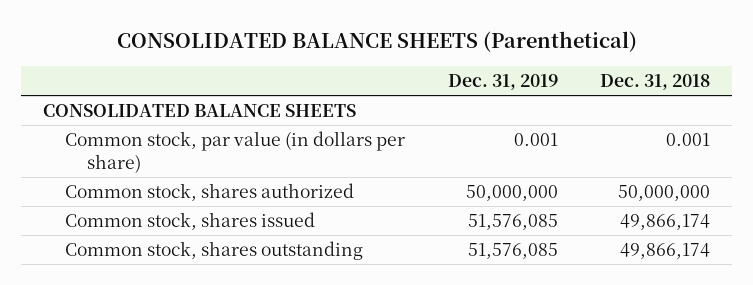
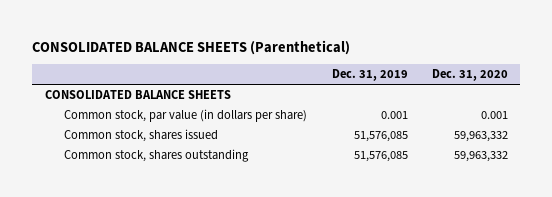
- | Dec. 31, 2019 | Dec. 31, 2018
+ | Dec. 31, 2019 | Dec. 31, 2020
- Common stock, shares authorized | 50,000,000 | 50,000,000

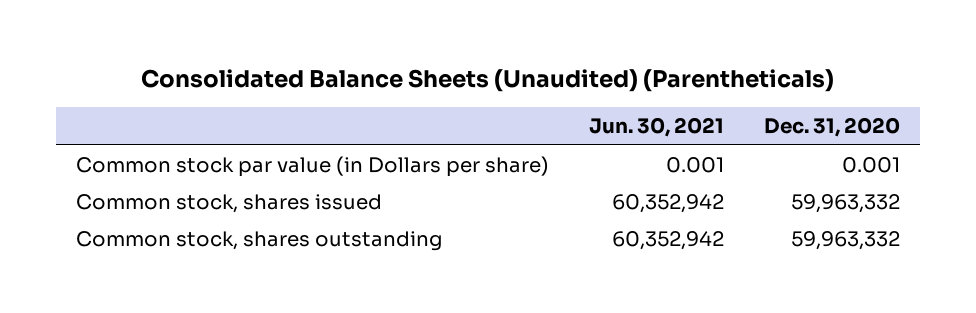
- CONSOLIDATED BALANCE SHEETS (Parenthetical)
+ Consolidated Balance Sheets (Unaudited) (Parentheticals)
- | Dec. 31, 2019 | Dec. 31, 2020
+ | Jun. 30, 2021 | Dec. 31, 2020
- CONSOLIDATED BALANCE SHEETS
- Common stock, par value (in dollars per share) | 0.001 | 0.001
+ Common stock par value (in Dollars per share) | 0.001 | 0.001

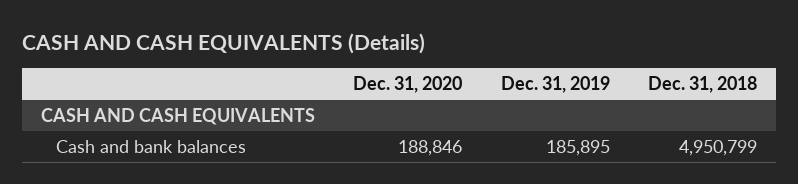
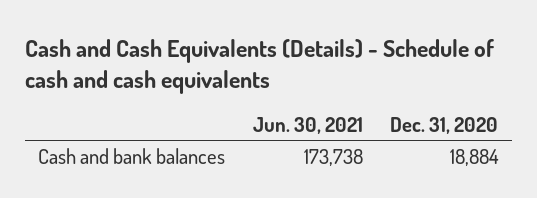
- CASH AND CASH EQUIVALENTS (Details)
+ Cash and Cash Equivalents (Details) - Schedule of cash and cash equivalents
- | Dec. 31, 2020 | Dec. 31, 2019 | Dec. 31, 2018
+ | Jun. 30, 2021 | Dec. 31, 2020
- CASH AND CASH EQUIVALENTS
- Cash and bank balances | 188,846 | 185,895 | 4,950,799
+ Cash and bank balances | 173,738 | 18,884

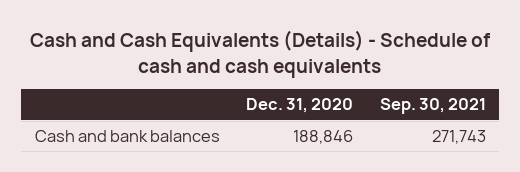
- | Jun. 30, 2021 | Dec. 31, 2020
+ | Dec. 31, 2020 | Sep. 30, 2021
- Cash and bank balances | 173,738 | 18,884
+ Cash and bank balances | 188,846 | 271,743

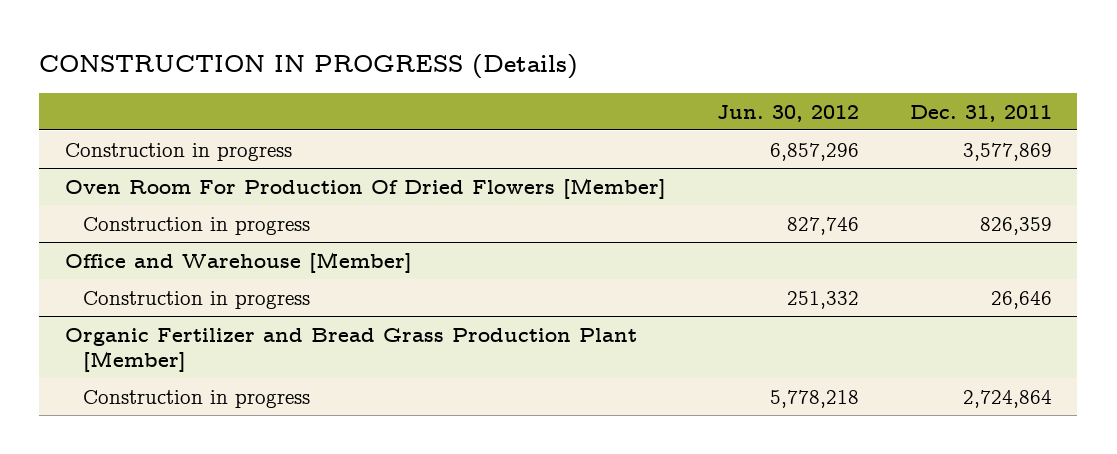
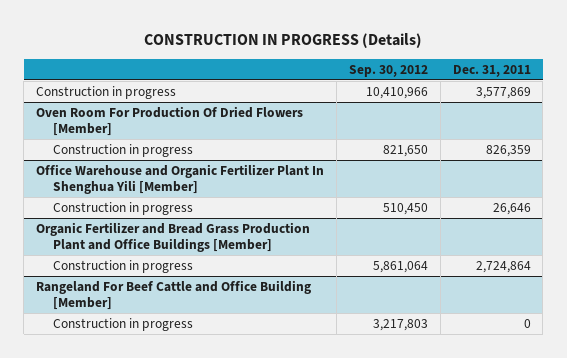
- | Jun. 30, 2012 | Dec. 31, 2011
+ | Sep. 30, 2012 | Dec. 31, 2011
- Office and Warehouse [Member]
+ Office Warehouse and Organic Fertilizer Plant In Shenghua Yili [Member]
- Organic Fertilizer and Bread Grass Production Plant [Member]
+ Organic Fertilizer and Bread Grass Production Plant and Office Buildings [Member]
+ Rangeland For Beef Cattle and Office Building [Member]
+ Construction in progress | 3,217,803 | 0

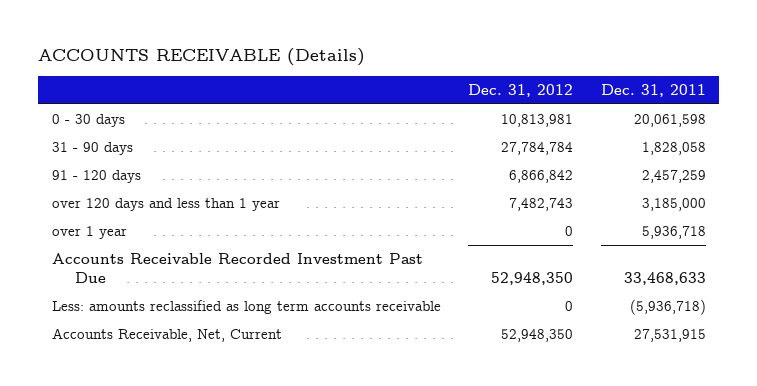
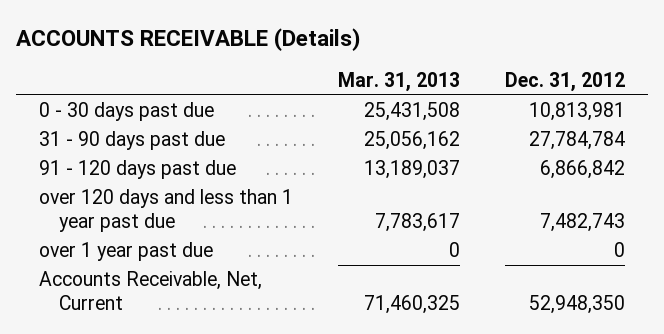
- | Dec. 31, 2012 | Dec. 31, 2011
+ | Mar. 31, 2013 | Dec. 31, 2012
- 0 - 30 days | 10,813,981 | 20,061,598
- 31 - 90 days | 27,784,784 | 1,828,058
- 91 - 120 days | 6,866,842 | 2,457,259
- over 120 days and less than 1 year | 7,482,743 | 3,185,000
- over 1 year | 0 | 5,936,718
- Accounts Receivable Recorded Investment Past Due | 52,948,350 | 33,468,633
- Less: amounts reclassified as long term accounts receivable | 0 | (5,936,718)
+ 0 - 30 days past due | 25,431,508 | 10,813,981
+ 31 - 90 days past due | 25,056,162 | 27,784,784
+ 91 - 120 days past due | 13,189,037 | 6,866,842
+ over 120 days and less than 1 year past due | 7,783,617 | 7,482,743
+ over 1 year past due | 0 | 0

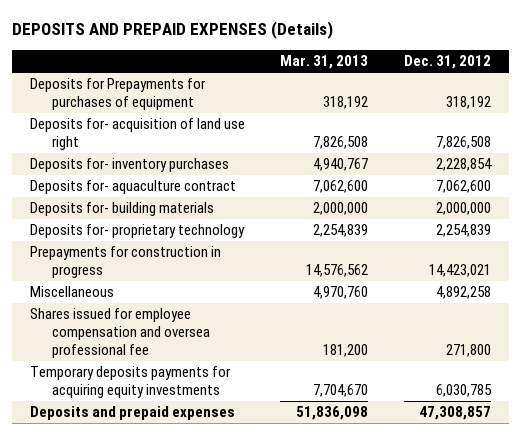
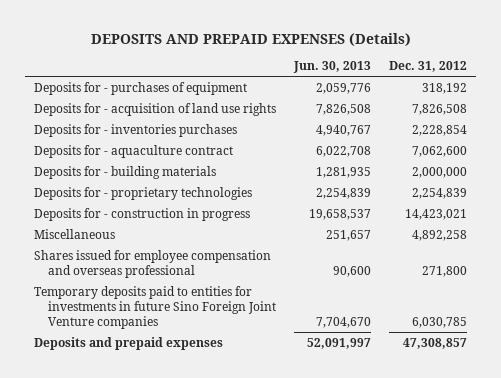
- | Mar. 31, 2013 | Dec. 31, 2012
+ | Jun. 30, 2013 | Dec. 31, 2012
- Deposits for Prepayments for purchases of equipment | 318,192 | 318,192
- Deposits for- acquisition of land use right | 7,826,508 | 7,826,508
- Deposits for- inventory purchases | 4,940,767 | 2,228,854
- Deposits for- aquaculture contract | 7,062,600 | 7,062,600
- Deposits for- building materials | 2,000,000 | 2,000,000
- Deposits for- proprietary technology | 2,254,839 | 2,254,839
- Prepayments for construction in progress | 14,576,562 | 14,423,021
+ Deposits for - purchases of equipment | 2,059,776 | 318,192
+ Deposits for - acquisition of land use rights | 7,826,508 | 7,826,508
+ Deposits for - inventories purchases | 4,940,767 | 2,228,854
+ Deposits for - aquaculture contract | 6,022,708 | 7,062,600
+ Deposits for - building materials | 1,281,935 | 2,000,000
+ Deposits for - proprietary technologies | 2,254,839 | 2,254,839
+ Deposits for - construction in progress | 19,658,537 | 14,423,021
- Shares issued for employee compensation and oversea professional fee | 181,200 | 271,800
- Temporary deposits payments for acquiring equity investments | 7,704,670 | 6,030,785
+ Shares issued for employee compensation and overseas professional | 90,600 | 271,800
+ Temporary deposits paid to entities for investments in future Sino Foreign Joint Venture companies | 7,704,670 | 6,030,785

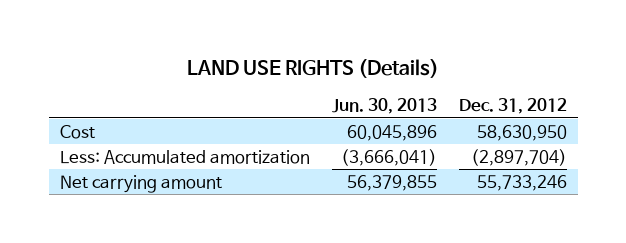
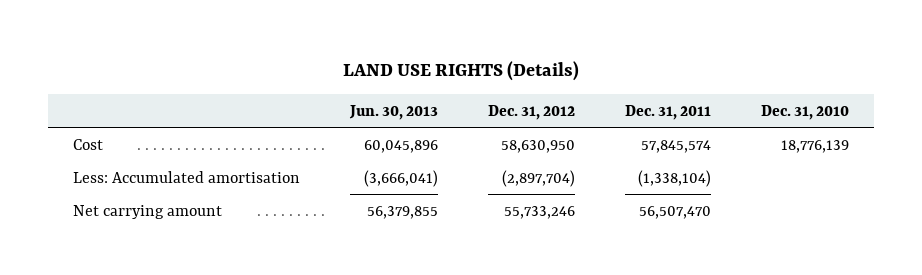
- | Jun. 30, 2013 | Dec. 31, 2012
+ | Jun. 30, 2013 | Dec. 31, 2012 | Dec. 31, 2011 | Dec. 31, 2010
- Less: Accumulated amortization | (3,666,041) | (2,897,704)
+ Less: Accumulated amortisation | (3,666,041) | (2,897,704) | (1,338,104) |

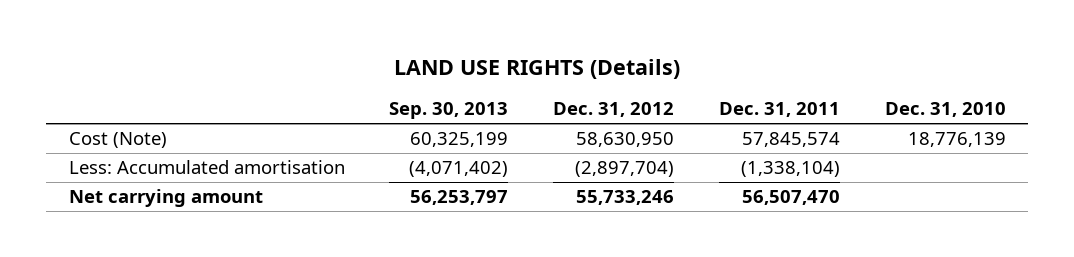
- | Jun. 30, 2013 | Dec. 31, 2012 | Dec. 31, 2011 | Dec. 31, 2010
+ | Sep. 30, 2013 | Dec. 31, 2012 | Dec. 31, 2011 | Dec. 31, 2010
- Cost | 60,045,896 | 58,630,950 | 57,845,574 | 18,776,139
+ Cost (Note) | 60,325,199 | 58,630,950 | 57,845,574 | 18,776,139

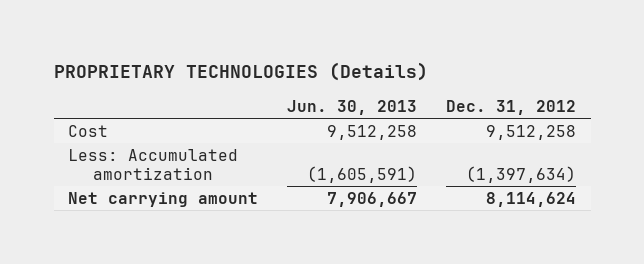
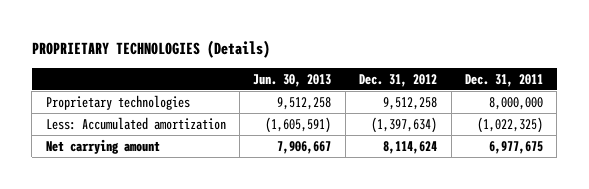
- | Jun. 30, 2013 | Dec. 31, 2012
+ | Jun. 30, 2013 | Dec. 31, 2012 | Dec. 31, 2011
- Cost | 9,512,258 | 9,512,258
+ Proprietary technologies | 9,512,258 | 9,512,258 | 8,000,000

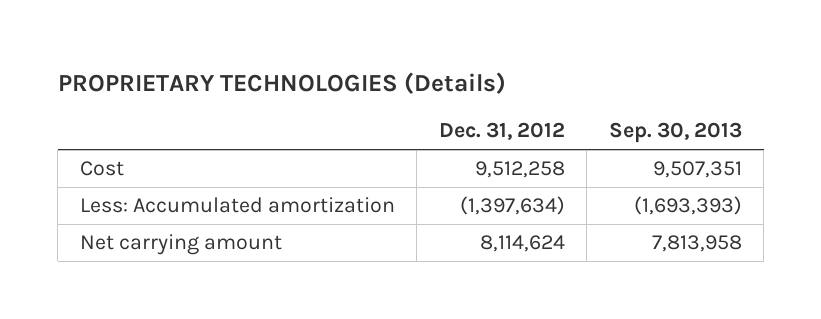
- | Jun. 30, 2013 | Dec. 31, 2012 | Dec. 31, 2011
+ | Dec. 31, 2012 | Sep. 30, 2013
- Proprietary technologies | 9,512,258 | 9,512,258 | 8,000,000
+ Cost | 9,512,258 | 9,507,351

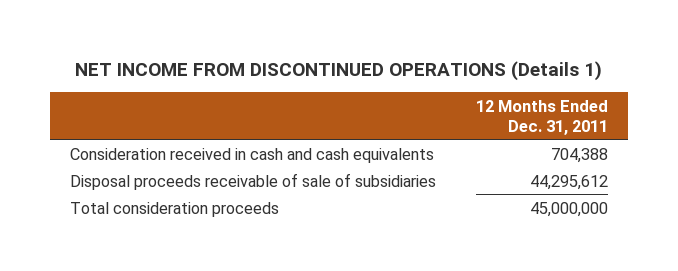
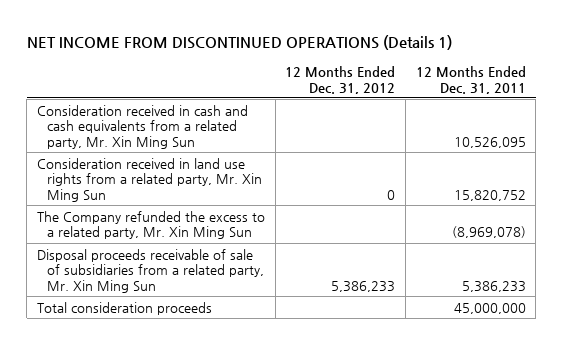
- | 12 Months Ended Dec. 31, 2011
+ | 12 Months Ended Dec. 31, 2012 | 12 Months Ended Dec. 31, 2011
- Consideration received in cash and cash equivalents | 704,388
- Disposal proceeds receivable of sale of subsidiaries | 44,295,612
+ Consideration received in cash and cash equivalents from a related party, Mr. Xin Ming Sun | | 10,526,095
+ Consideration received in land use rights from a related party, Mr. Xin Ming Sun | 0 | 15,820,752
+ The Company refunded the excess to a related party, Mr. Xin Ming Sun | | (8,969,078)
+ Disposal proceeds receivable of sale of subsidiaries from a related party, Mr. Xin Ming Sun | 5,386,233 | 5,386,233

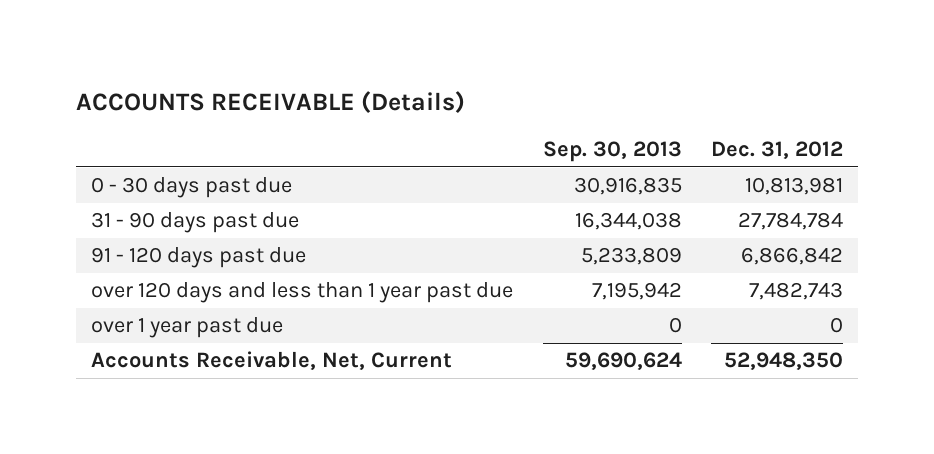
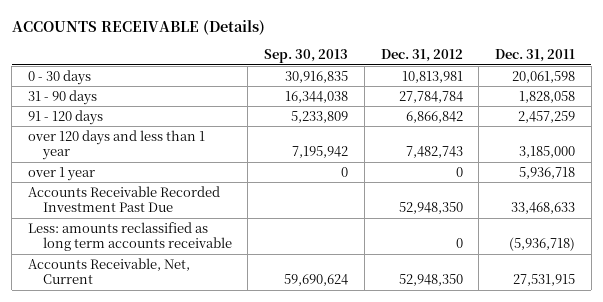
- | Sep. 30, 2013 | Dec. 31, 2012
+ | Sep. 30, 2013 | Dec. 31, 2012 | Dec. 31, 2011
- 0 - 30 days past due | 30,916,835 | 10,813,981
- 31 - 90 days past due | 16,344,038 | 27,784,784
- 91 - 120 days past due | 5,233,809 | 6,866,842
- over 120 days and less than 1 year past due | 7,195,942 | 7,482,743
- over 1 year past due | 0 | 0
+ 0 - 30 days | 30,916,835 | 10,813,981 | 20,061,598
+ 31 - 90 days | 16,344,038 | 27,784,784 | 1,828,058
+ 91 - 120 days | 5,233,809 | 6,866,842 | 2,457,259
+ over 120 days and less than 1 year | 7,195,942 | 7,482,743 | 3,185,000
+ over 1 year | 0 | 0 | 5,936,718
+ Accounts Receivable Recorded Investment Past Due | | 52,948,350 | 33,468,633
+ Less: amounts reclassified as long term accounts receivable | | 0 | (5,936,718)

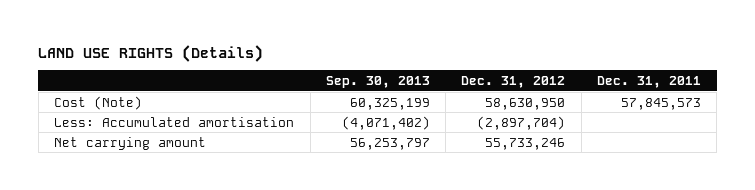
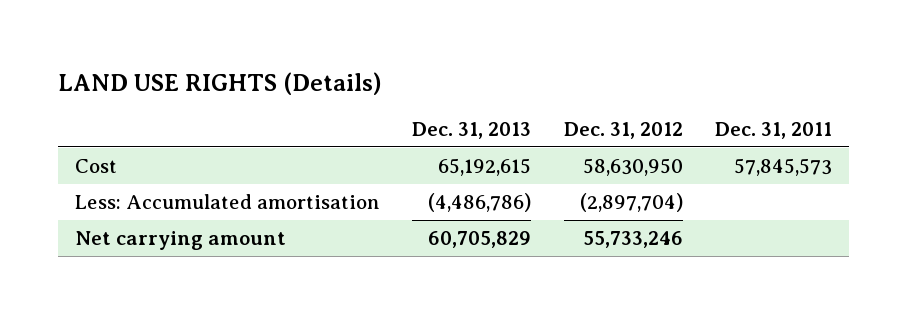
- | Sep. 30, 2013 | Dec. 31, 2012 | Dec. 31, 2011
+ | Dec. 31, 2013 | Dec. 31, 2012 | Dec. 31, 2011
- Cost (Note) | 60,325,199 | 58,630,950 | 57,845,573
+ Cost | 65,192,615 | 58,630,950 | 57,845,573

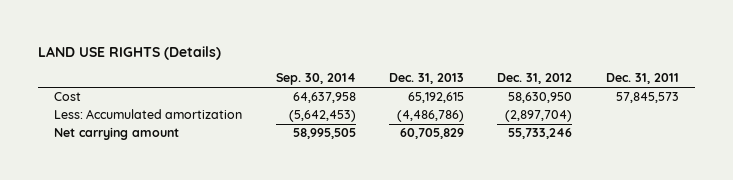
- | Dec. 31, 2013 | Dec. 31, 2012 | Dec. 31, 2011
+ | Sep. 30, 2014 | Dec. 31, 2013 | Dec. 31, 2012 | Dec. 31, 2011
- Less: Accumulated amortisation | (4,486,786) | (2,897,704) |
+ Less: Accumulated amortization | (5,642,453) | (4,486,786) | (2,897,704) |

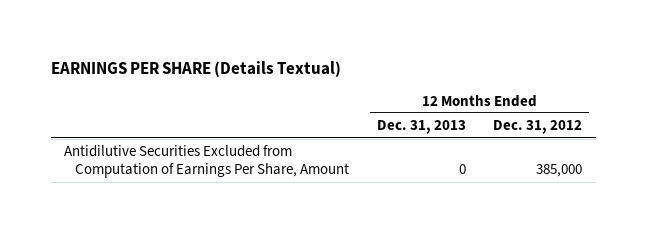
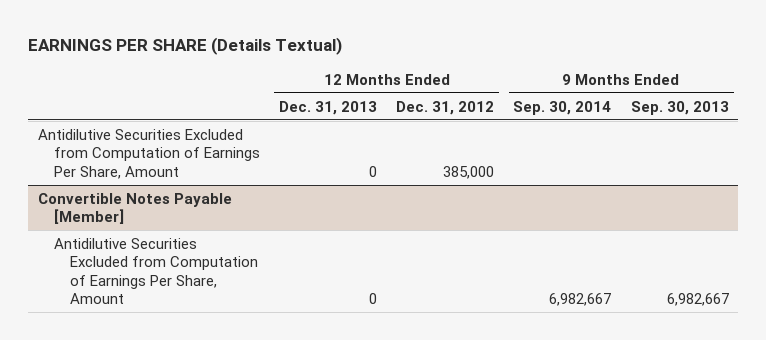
- | 12 Months Ended Dec. 31, 2013 | 12 Months Ended Dec. 31, 2012
+ | 12 Months Ended Dec. 31, 2013 | 12 Months Ended Dec. 31, 2012 | 9 Months Ended Sep. 30, 2014 | 9 Months Ended Sep. 30, 2013
+ Convertible Notes Payable [Member]
+ Antidilutive Securities Excluded from Computation of Earnings Per Share, Amount | 0 | | 6,982,667 | 6,982,667

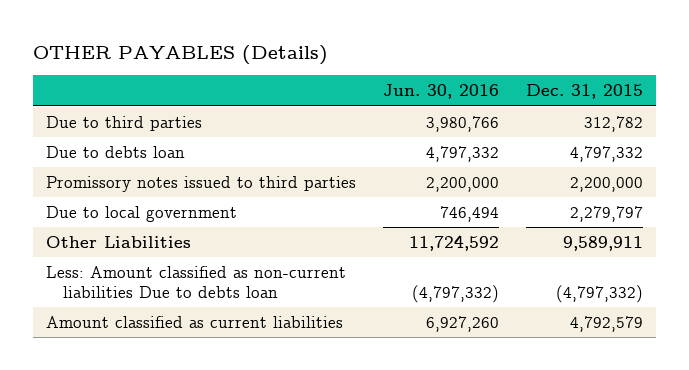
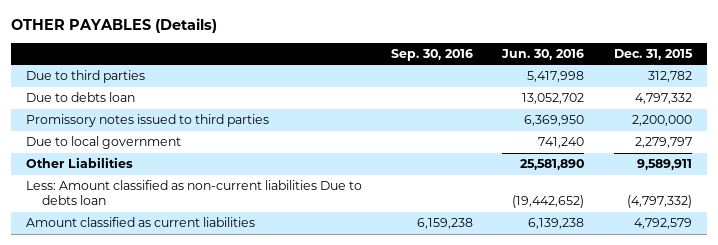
- | Jun. 30, 2016 | Dec. 31, 2015
+ | Sep. 30, 2016 | Jun. 30, 2016 | Dec. 31, 2015
- Due to third parties | 3,980,766 | 312,782
- Due to debts loan | 4,797,332 | 4,797,332
- Promissory notes issued to third parties | 2,200,000 | 2,200,000
- Due to local government | 746,494 | 2,279,797
- Other Liabilities | 11,724,592 | 9,589,911
- Less: Amount classified as non-current liabilities Due to debts loan | (4,797,332) | (4,797,332)
- Amount classified as current liabilities | 6,927,260 | 4,792,579
+ Due to third parties | | 5,417,998 | 312,782
+ Due to debts loan | | 13,052,702 | 4,797,332
+ Promissory notes issued to third parties | | 6,369,950 | 2,200,000
+ Due to local government | | 741,240 | 2,279,797
+ Other Liabilities | | 25,581,890 | 9,589,911
+ Less: Amount classified as non-current liabilities Due to debts loan | | (19,442,652) | (4,797,332)
+ Amount classified as current liabilities | 6,159,238 | 6,139,238 | 4,792,579

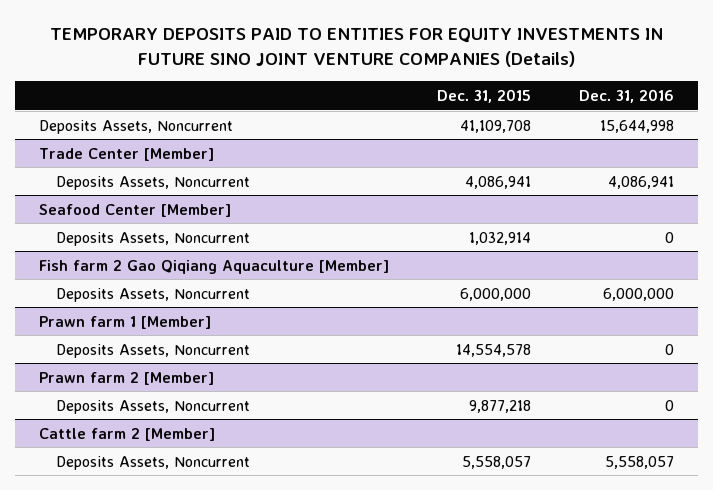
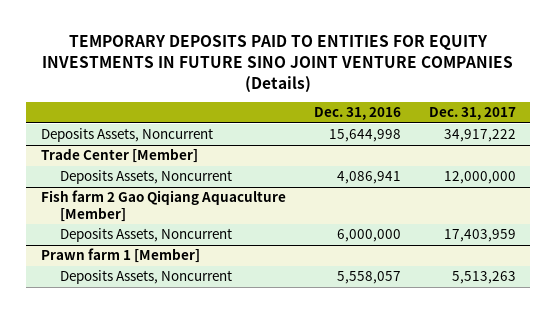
- | Dec. 31, 2015 | Dec. 31, 2016
+ | Dec. 31, 2016 | Dec. 31, 2017
- Seafood Center [Member]
- Deposits Assets, Noncurrent | 1,032,914 | 0
@ Prawn farm 1 [Member]
- Deposits Assets, Noncurrent | 14,554,578 | 0
- Prawn farm 2 [Member]
- Deposits Assets, Noncurrent | 9,877,218 | 0
- Cattle farm 2 [Member]

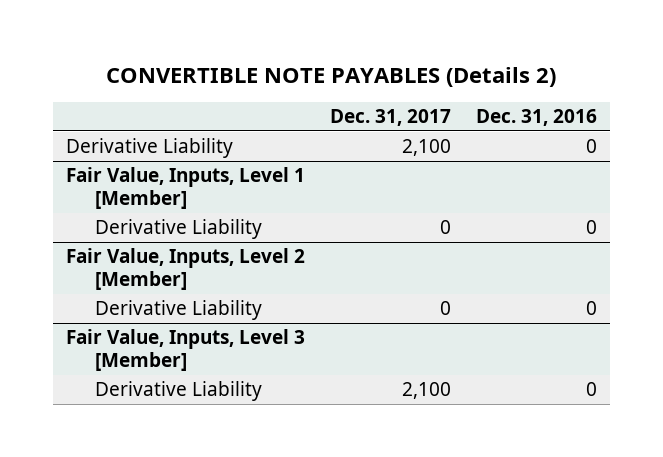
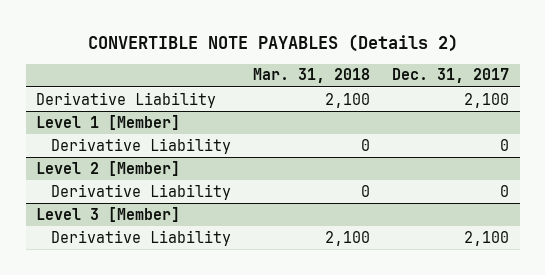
- | Dec. 31, 2017 | Dec. 31, 2016
+ | Mar. 31, 2018 | Dec. 31, 2017
- Fair Value, Inputs, Level 1 [Member]
+ Level 1 [Member]
- Fair Value, Inputs, Level 2 [Member]
+ Level 2 [Member]
- Fair Value, Inputs, Level 3 [Member]
+ Level 3 [Member]

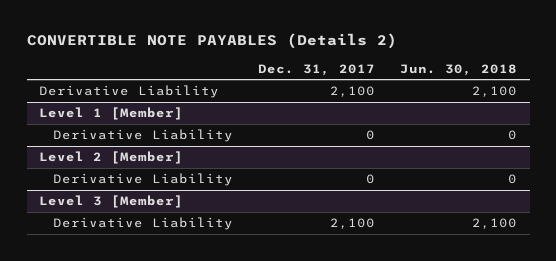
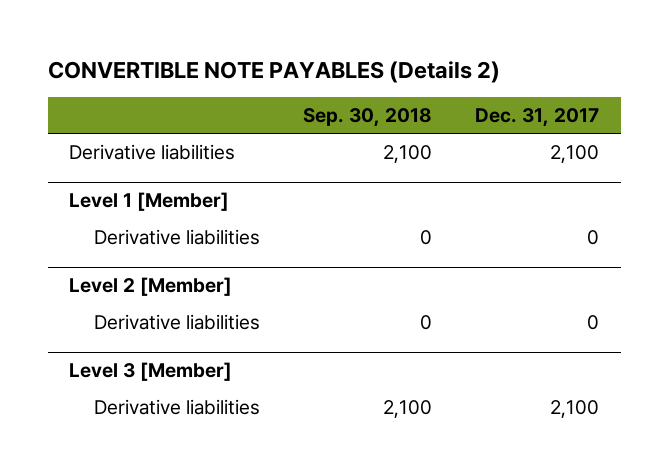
- | Dec. 31, 2017 | Jun. 30, 2018
+ | Sep. 30, 2018 | Dec. 31, 2017
- Derivative Liability | 2,100 | 2,100
+ Derivative liabilities | 2,100 | 2,100
@ Level 1 [Member]
- Derivative Liability | 0 | 0
+ Derivative liabilities | 0 | 0
@ Level 2 [Member]
- Derivative Liability | 0 | 0
+ Derivative liabilities | 0 | 0
@ Level 3 [Member]
- Derivative Liability | 2,100 | 2,100
+ Derivative liabilities | 2,100 | 2,100

